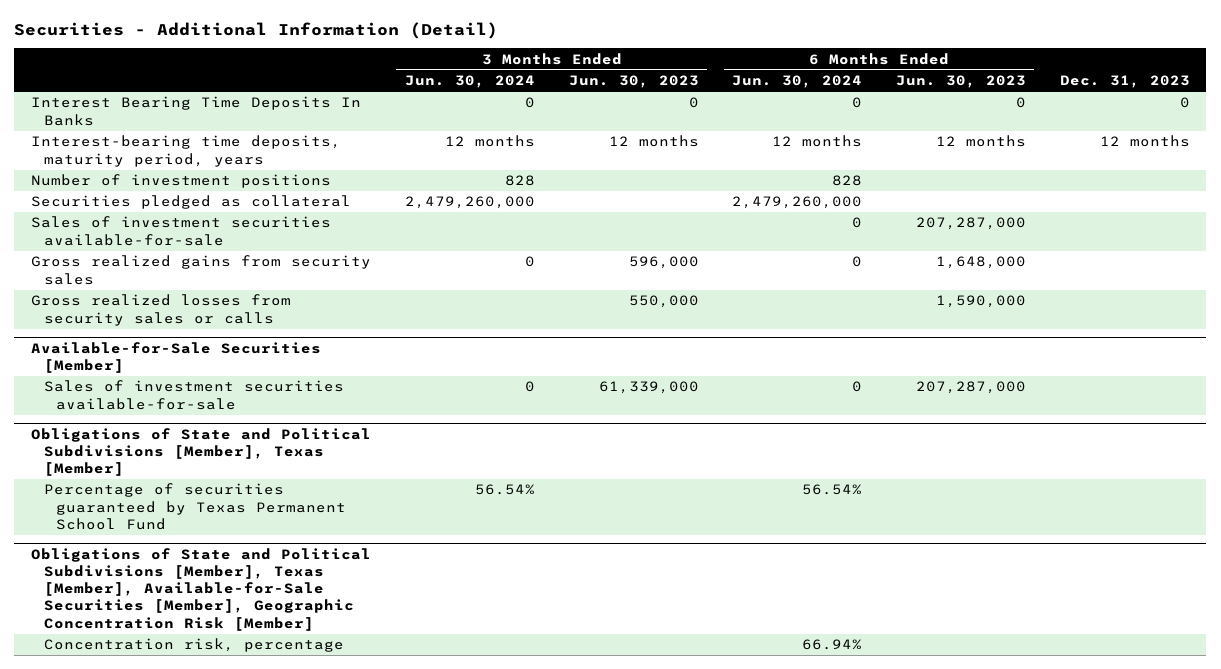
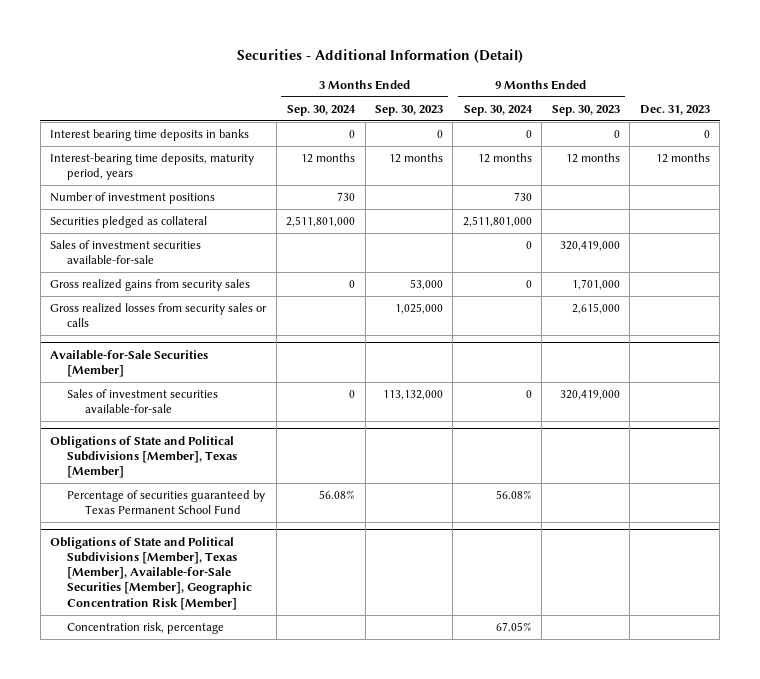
- | 3 Months Ended Jun. 30, 2024 | 3 Months Ended Jun. 30, 2023 | 6 Months Ended Jun. 30, 2024 | 6 Months Ended Jun. 30, 2023 | Dec. 31, 2023
+ | 3 Months Ended Sep. 30, 2024 | 3 Months Ended Sep. 30, 2023 | 9 Months Ended Sep. 30, 2024 | 9 Months Ended Sep. 30, 2023 | Dec. 31, 2023
- Interest Bearing Time Deposits In Banks | 0 | 0 | 0 | 0 | 0
+ Interest bearing time deposits in banks | 0 | 0 | 0 | 0 | 0

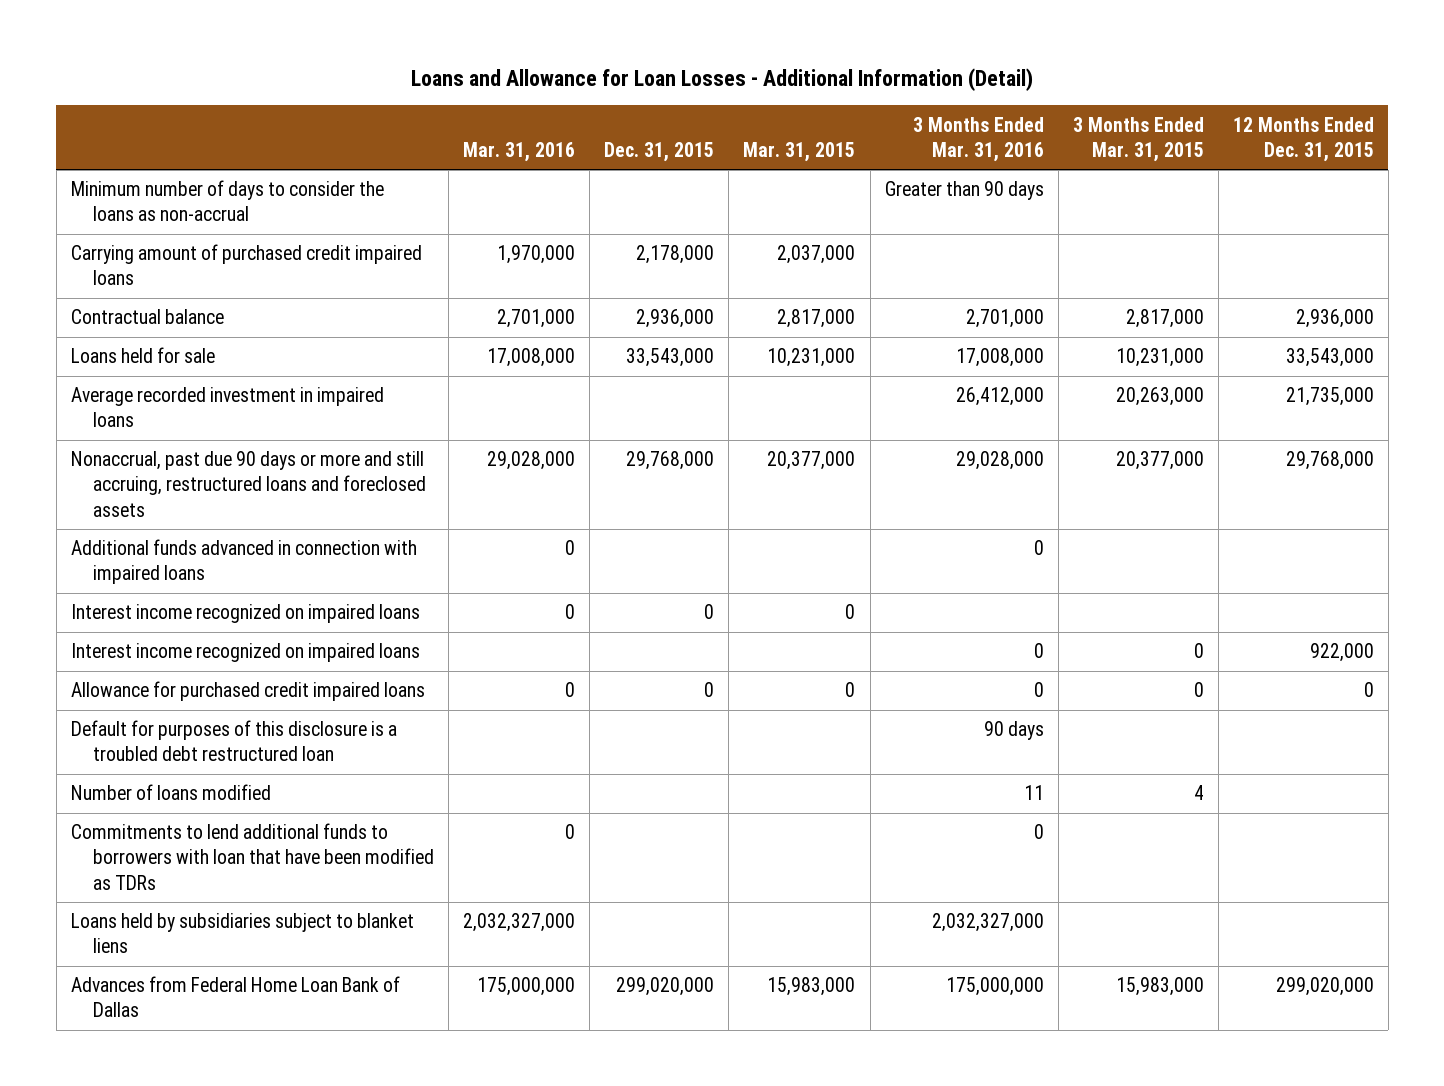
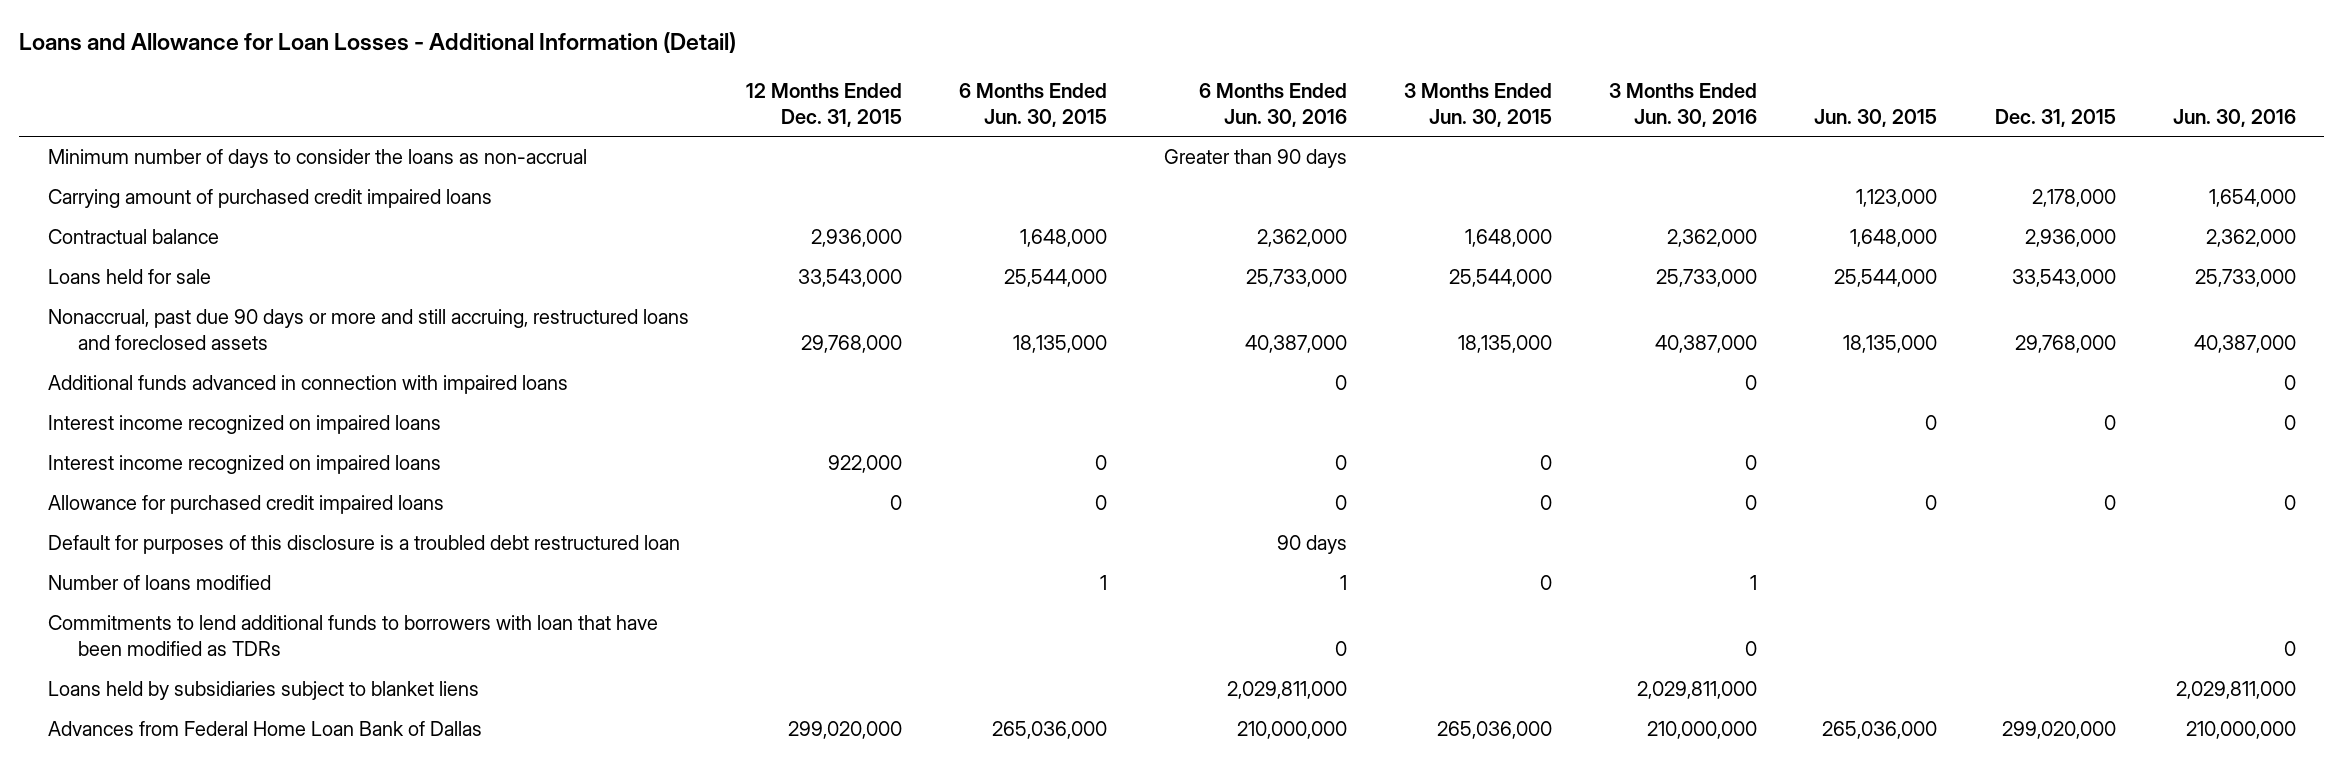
- | Mar. 31, 2016 | Dec. 31, 2015 | Mar. 31, 2015 | 3 Months Ended Mar. 31, 2016 | 3 Months Ended Mar. 31, 2015 | 12 Months Ended Dec. 31, 2015
+ | 12 Months Ended Dec. 31, 2015 | 6 Months Ended Jun. 30, 2015 | 6 Months Ended Jun. 30, 2016 | 3 Months Ended Jun. 30, 2015 | 3 Months Ended Jun. 30, 2016 | Jun. 30, 2015 | Dec. 31, 2015 | Jun. 30, 2016
- Average recorded investment in impaired loans | | | | 26,412,000 | 20,263,000 | 21,735,000

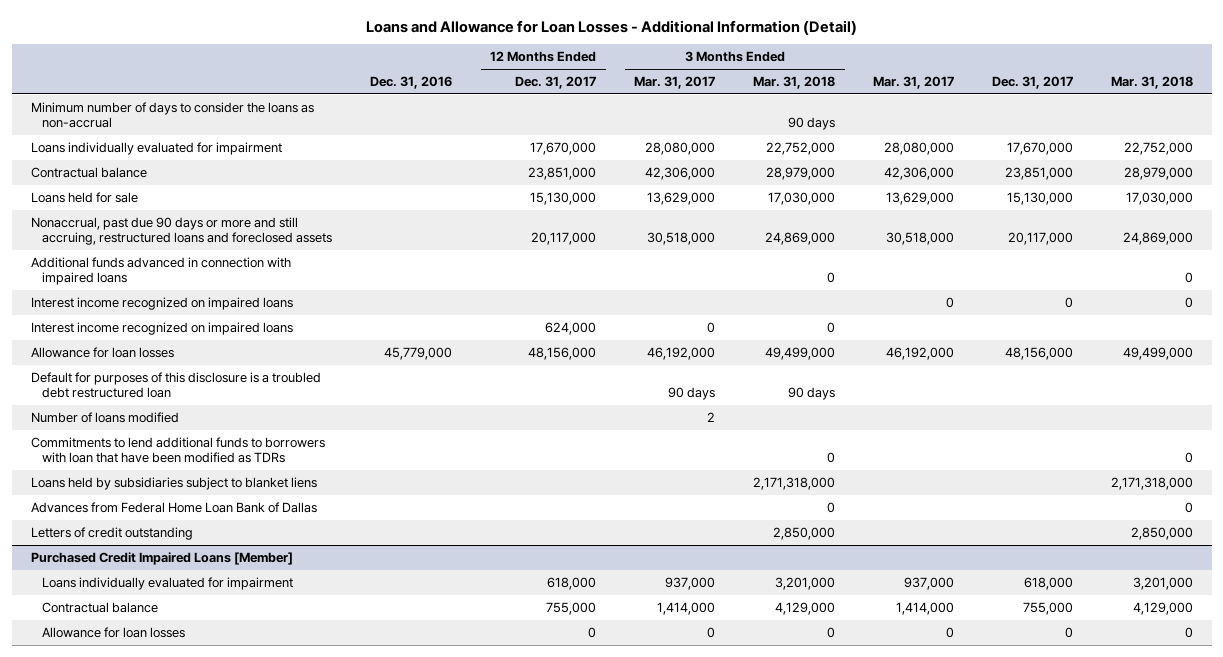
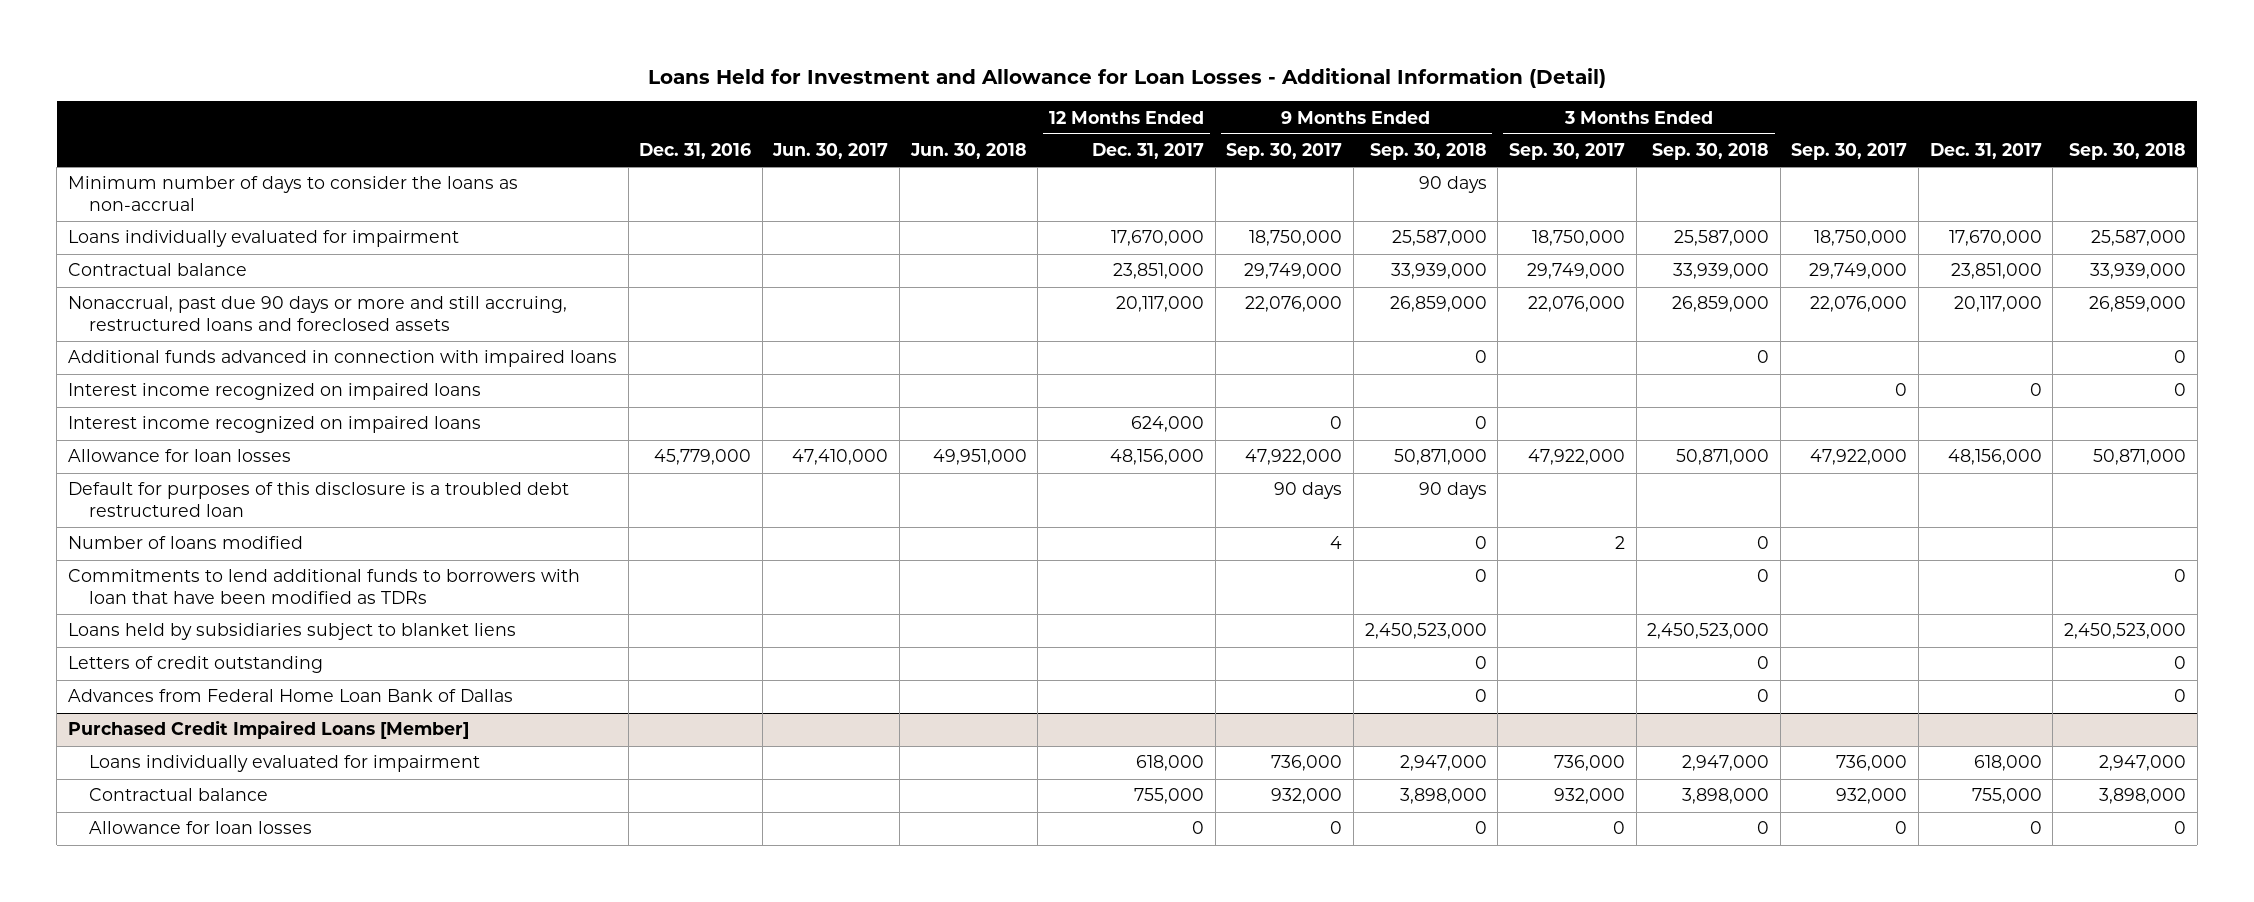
- Loans and Allowance for Loan Losses - Additional Information (Detail)
+ Loans Held for Investment and Allowance for Loan Losses - Additional Information (Detail)
- | Dec. 31, 2016 | 12 Months Ended Dec. 31, 2017 | 3 Months Ended Mar. 31, 2017 | 3 Months Ended Mar. 31, 2018 | Mar. 31, 2017 | Dec. 31, 2017 | Mar. 31, 2018
+ | Dec. 31, 2016 | Jun. 30, 2017 | Jun. 30, 2018 | 12 Months Ended Dec. 31, 2017 | 9 Months Ended Sep. 30, 2017 | 9 Months Ended Sep. 30, 2018 | 3 Months Ended Sep. 30, 2017 | 3 Months Ended Sep. 30, 2018 | Sep. 30, 2017 | Dec. 31, 2017 | Sep. 30, 2018
- Loans held for sale | | 15,130,000 | 13,629,000 | 17,030,000 | 13,629,000 | 15,130,000 | 17,030,000
moved down: Advances from Federal Home Loan Bank of Dallas | | | | | | 0 | | 0 | | | 0

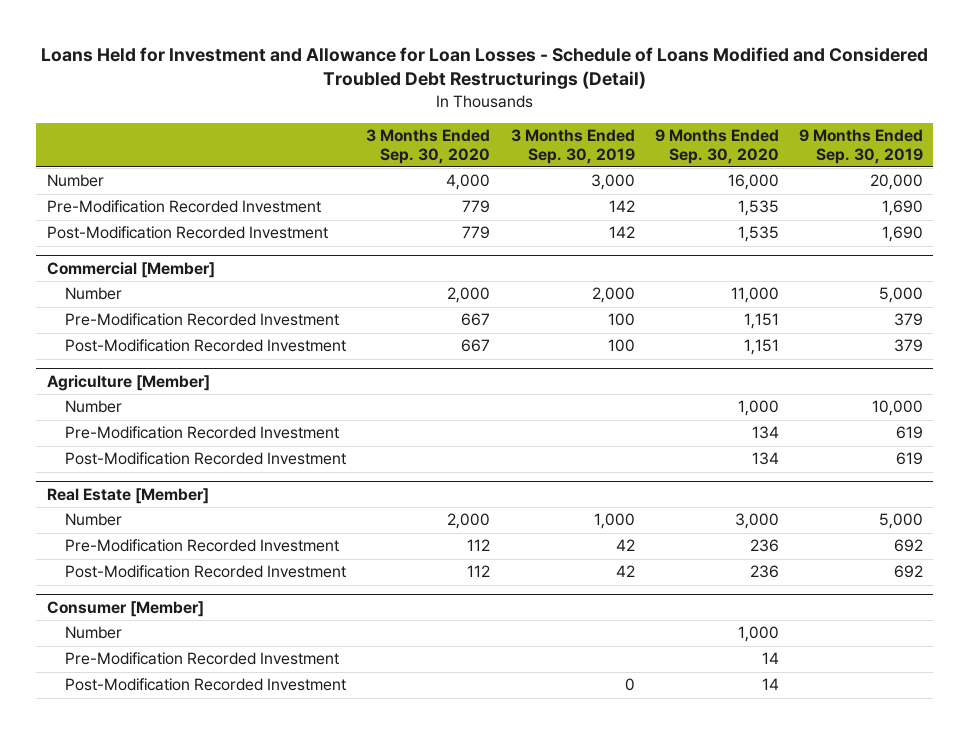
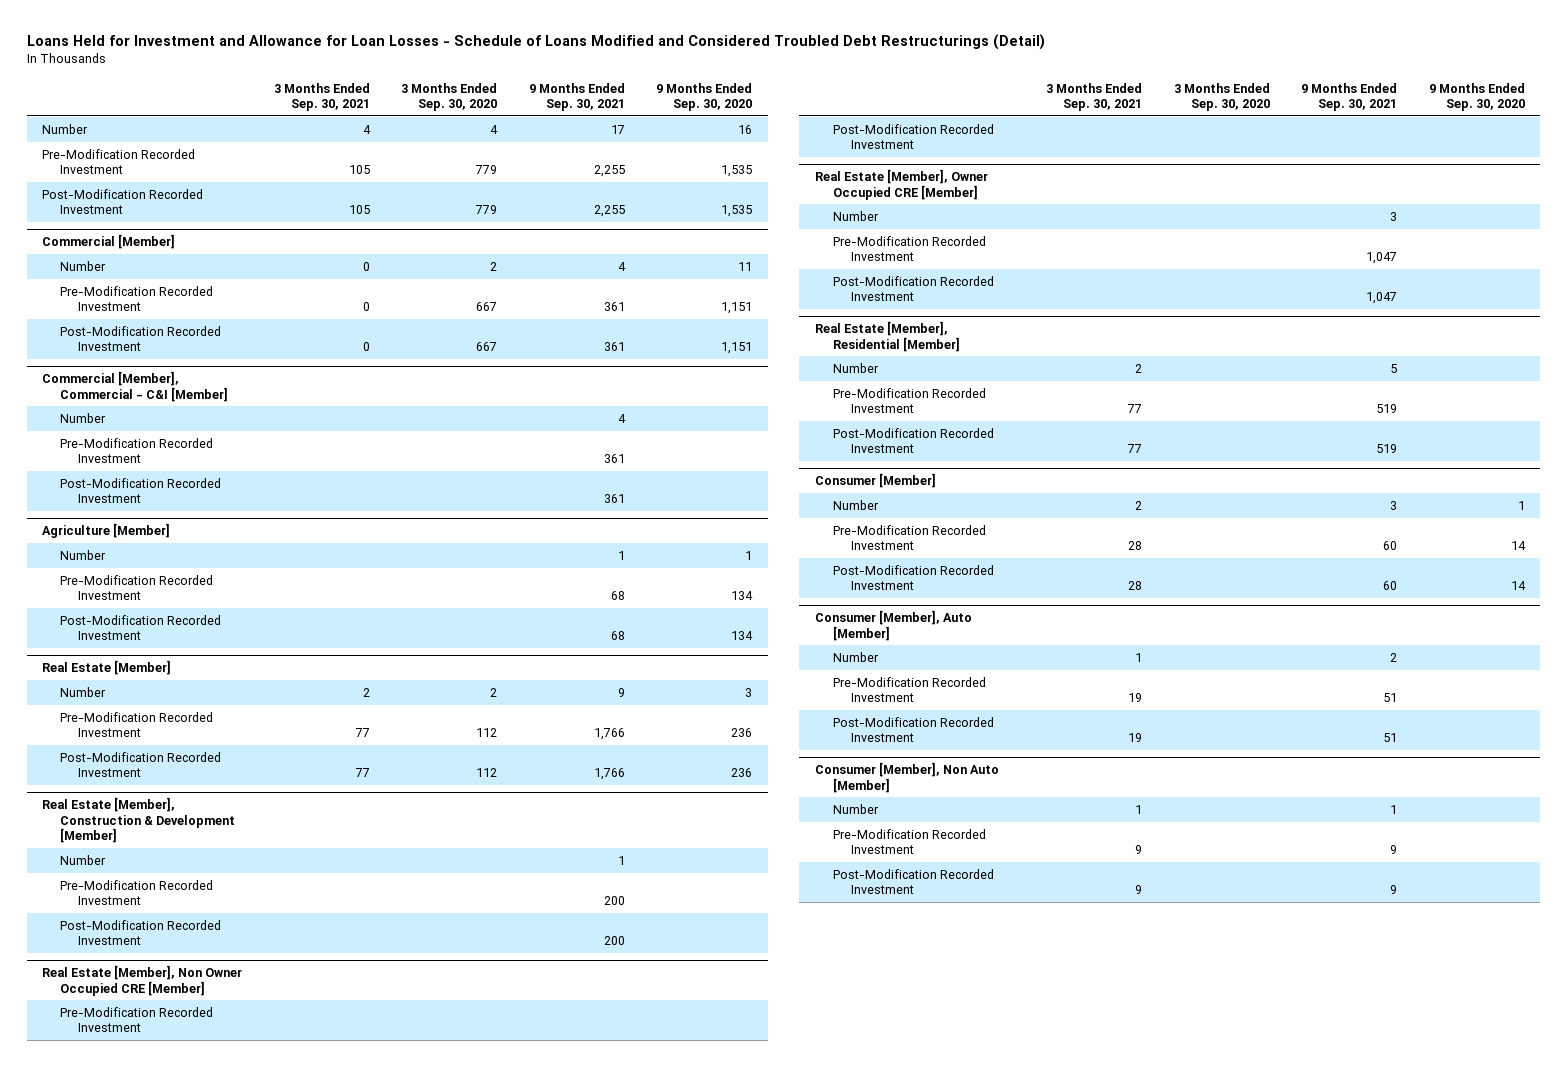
- | 3 Months Ended Sep. 30, 2020 | 3 Months Ended Sep. 30, 2019 | 9 Months Ended Sep. 30, 2020 | 9 Months Ended Sep. 30, 2019
+ | 3 Months Ended Sep. 30, 2021 | 3 Months Ended Sep. 30, 2020 | 9 Months Ended Sep. 30, 2021 | 9 Months Ended Sep. 30, 2020
- Number | 4,000 | 3,000 | 16,000 | 20,000
+ Number | 4 | 4 | 17 | 16
@ Commercial [Member]
- Number | 2,000 | 2,000 | 11,000 | 5,000
+ Number | 0 | 2 | 4 | 11
+ Commercial [Member], Commercial - C&I [Member]
+ Number | | | 4 |
+ Pre-Modification Recorded Investment | | | 361 |
+ Post-Modification Recorded Investment | | | 361 |
@ Agriculture [Member]
- Number | | | 1,000 | 10,000
+ Number | | | 1 | 1
@ Real Estate [Member]
- Number | 2,000 | 1,000 | 3,000 | 5,000
+ Number | 2 | 2 | 9 | 3
+ Real Estate [Member], Construction & Development [Member]
+ Number | | | 1 |
+ Pre-Modification Recorded Investment | | | 200 |
+ Post-Modification Recorded Investment | | | 200 |
+ Real Estate [Member], Non Owner Occupied CRE [Member]
+ Pre-Modification Recorded Investment
+ Post-Modification Recorded Investment
+ Real Estate [Member], Owner Occupied CRE [Member]
+ Number | | | 3 |
+ Pre-Modification Recorded Investment | | | 1,047 |
+ Post-Modification Recorded Investment | | | 1,047 |
+ Real Estate [Member], Residential [Member]
+ Number | 2 | | 5 |
+ Pre-Modification Recorded Investment | 77 | | 519 |
+ Post-Modification Recorded Investment | 77 | | 519 |
@ Consumer [Member]
- Number | | | 1,000 |
+ Number | 2 | | 3 | 1
+ Consumer [Member], Auto [Member]
+ Number | 1 | | 2 |
+ Pre-Modification Recorded Investment | 19 | | 51 |
+ Post-Modification Recorded Investment | 19 | | 51 |
+ Consumer [Member], Non Auto [Member]
+ Number | 1 | | 1 |
+ Pre-Modification Recorded Investment | 9 | | 9 |
+ Post-Modification Recorded Investment | 9 | | 9 |

